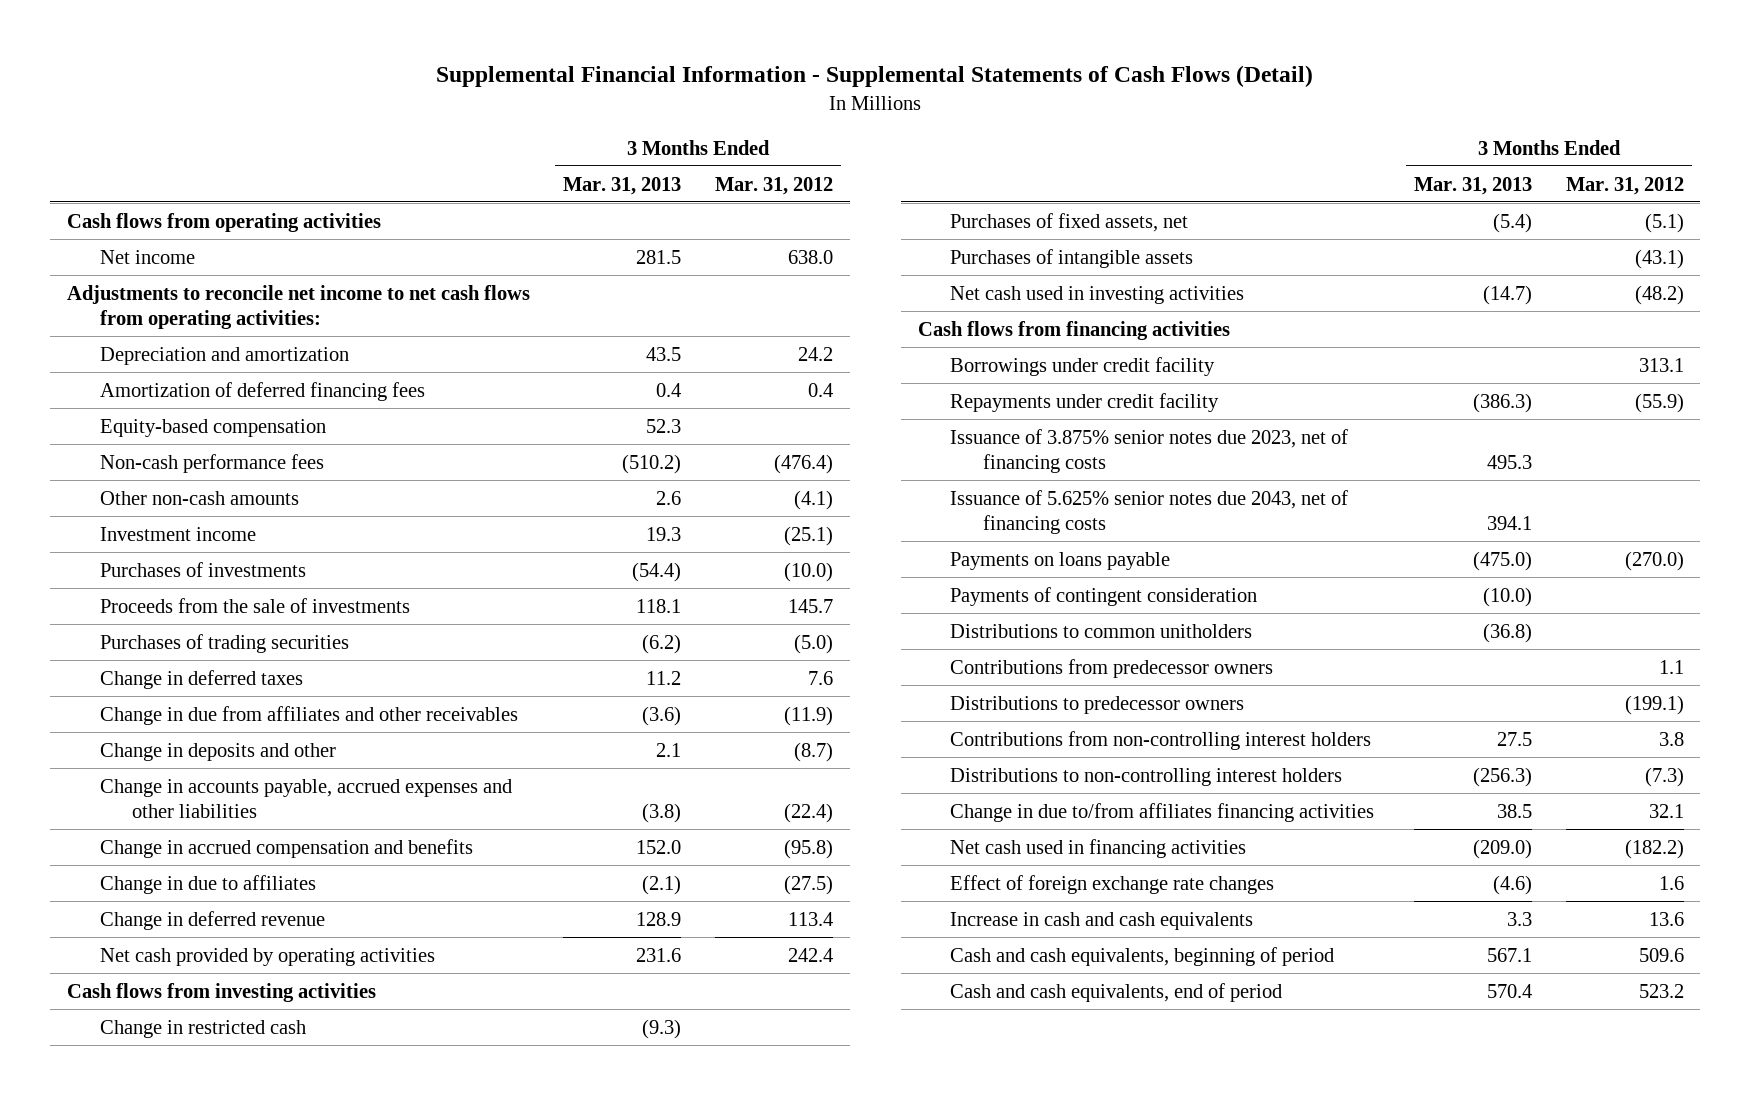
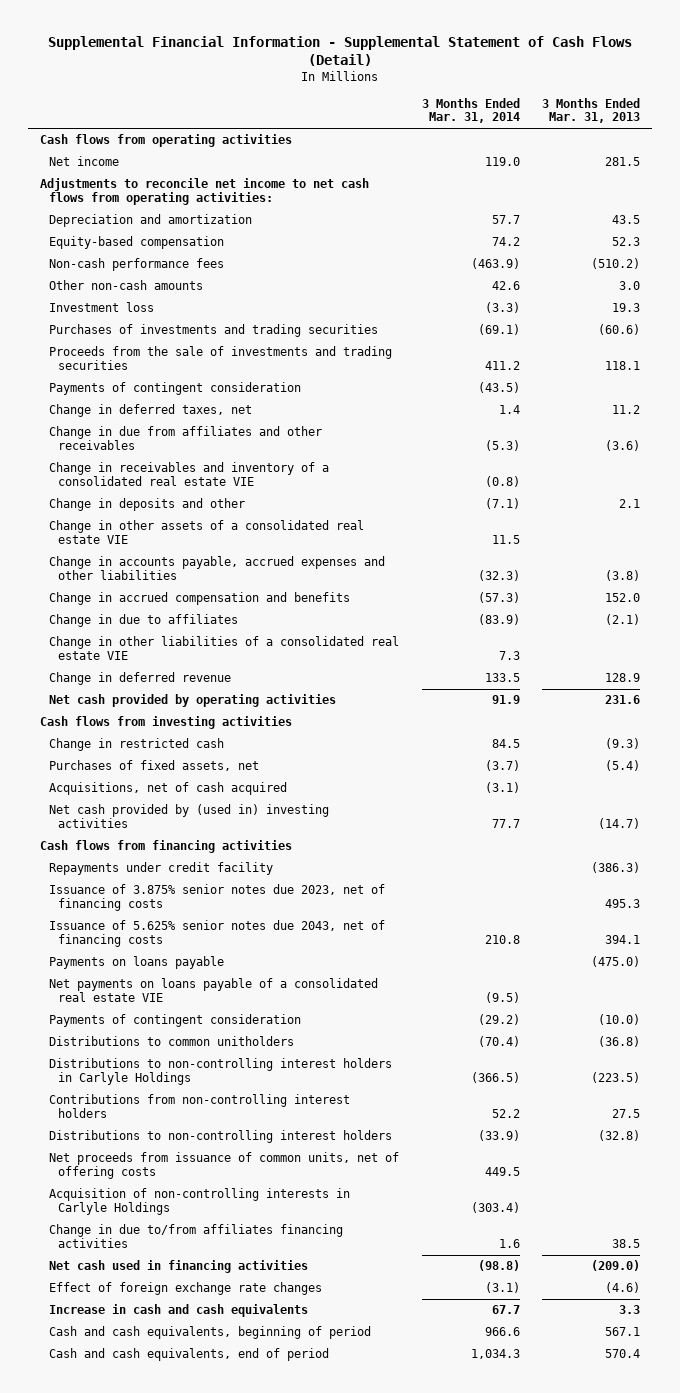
- Supplemental Financial Information - Supplemental Statements of Cash Flows (Detail)
+ Supplemental Financial Information - Supplemental Statement of Cash Flows (Detail)
- | 3 Months Ended Mar. 31, 2013 | 3 Months Ended Mar. 31, 2012
+ | 3 Months Ended Mar. 31, 2014 | 3 Months Ended Mar. 31, 2013
- Amortization of deferred financing fees | 0.4 | 0.4
- Other non-cash amounts | 2.6 | (4.1)
- Investment income | 19.3 | (25.1)
- Purchases of investments | (54.4) | (10.0)
- Proceeds from the sale of investments | 118.1 | 145.7
- Purchases of trading securities | (6.2) | (5.0)
- Change in deferred taxes | 11.2 | 7.6
+ Other non-cash amounts | 42.6 | 3.0
+ Investment loss | (3.3) | 19.3
+ Purchases of investments and trading securities | (69.1) | (60.6)
+ Proceeds from the sale of investments and trading securities | 411.2 | 118.1
+ Payments of contingent consideration | (43.5) |
+ Change in deferred taxes, net | 1.4 | 11.2
+ Change in receivables and inventory of a consolidated real estate VIE | (0.8) |
+ Change in other assets of a consolidated real estate VIE | 11.5 |
+ Change in other liabilities of a consolidated real estate VIE | 7.3 |
- Purchases of intangible assets | | (43.1)
- Net cash used in investing activities | (14.7) | (48.2)
+ Acquisitions, net of cash acquired | (3.1) |
+ Net cash provided by (used in) investing activities | 77.7 | (14.7)
- Borrowings under credit facility | | 313.1
+ Net payments on loans payable of a consolidated real estate VIE | (9.5) |
- Contributions from predecessor owners | | 1.1
- Distributions to predecessor owners | | (199.1)
+ Distributions to non-controlling interest holders in Carlyle Holdings | (366.5) | (223.5)
- Distributions to non-controlling interest holders | (256.3) | (7.3)
+ Distributions to non-controlling interest holders | (33.9) | (32.8)
+ Net proceeds from issuance of common units, net of offering costs | 449.5 |
+ Acquisition of non-controlling interests in Carlyle Holdings | (303.4) |

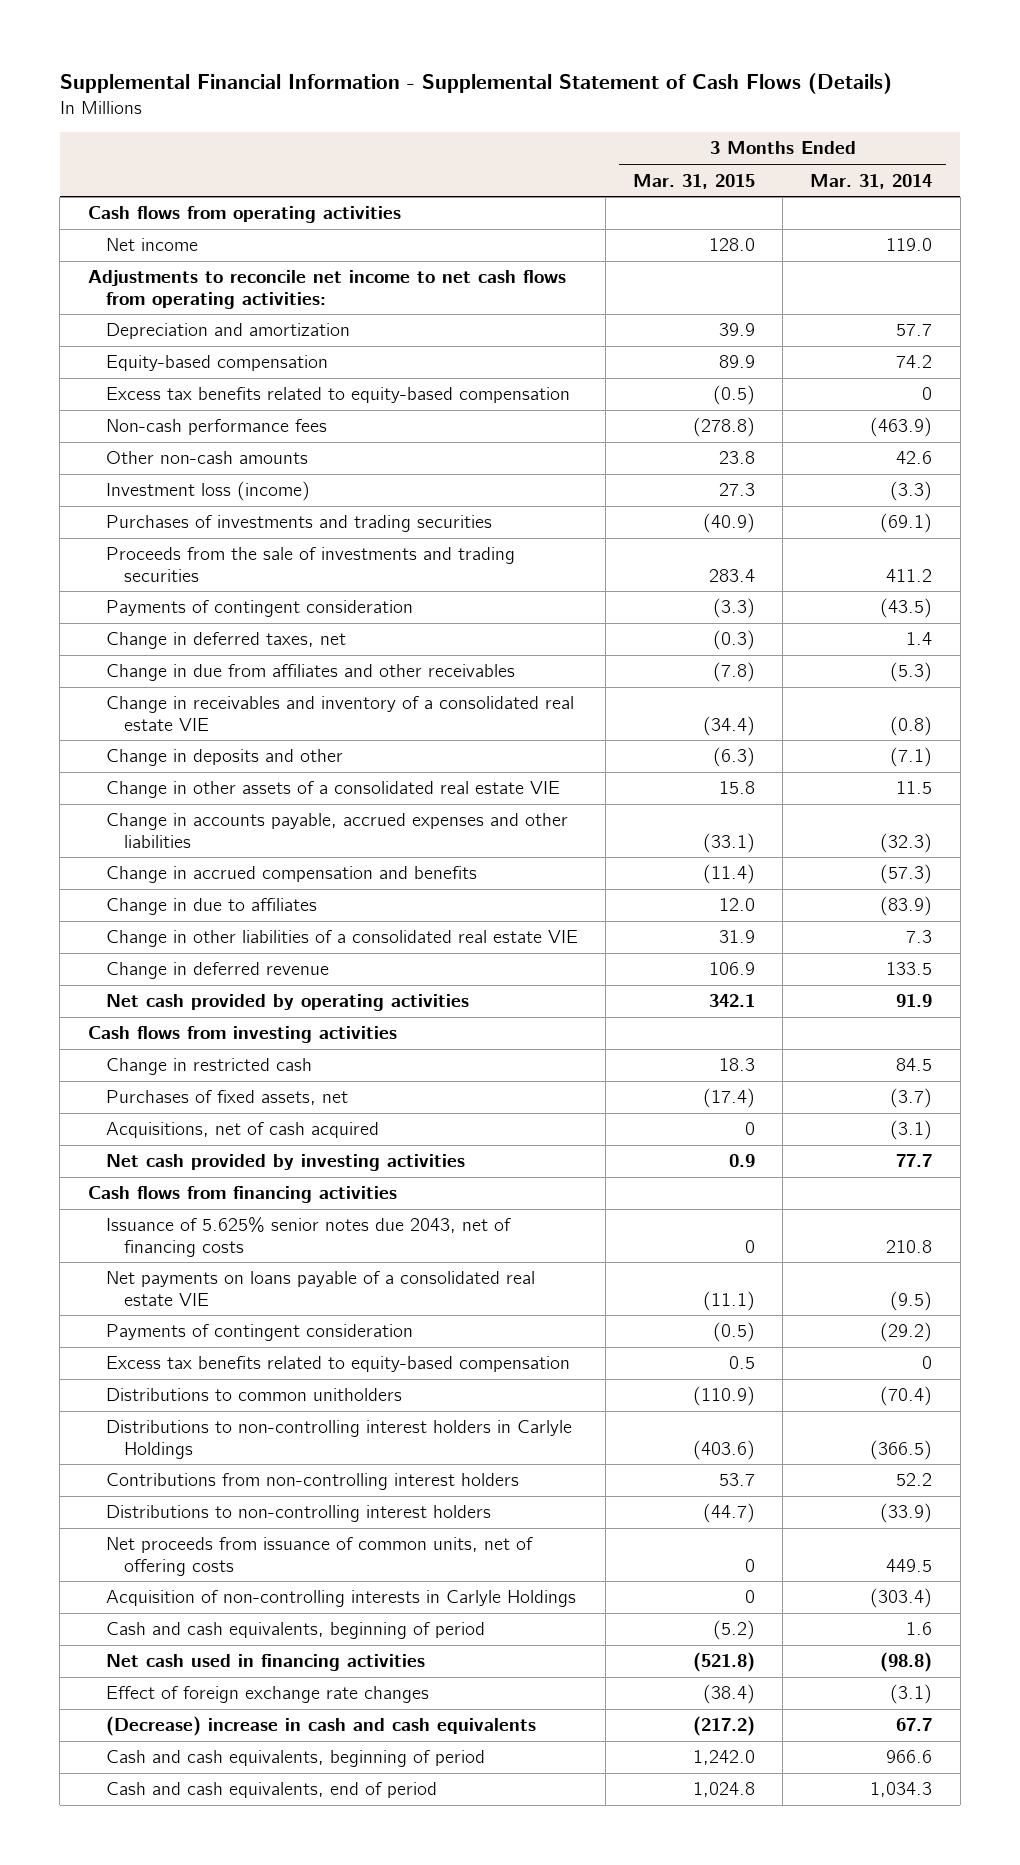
- Supplemental Financial Information - Supplemental Statement of Cash Flows (Detail)
+ Supplemental Financial Information - Supplemental Statement of Cash Flows (Details)
- | 3 Months Ended Mar. 31, 2014 | 3 Months Ended Mar. 31, 2013
+ | 3 Months Ended Mar. 31, 2015 | 3 Months Ended Mar. 31, 2014
+ Excess tax benefits related to equity-based compensation | (0.5) | 0
- Investment loss | (3.3) | 19.3
+ Investment loss (income) | 27.3 | (3.3)
- Net cash provided by (used in) investing activities | 77.7 | (14.7)
+ Net cash provided by investing activities | 0.9 | 77.7
- Repayments under credit facility | | (386.3)
- Issuance of 3.875% senior notes due 2023, net of financing costs | | 495.3
- Payments on loans payable | | (475.0)
+ Excess tax benefits related to equity-based compensation | 0.5 | 0
- Change in due to/from affiliates financing activities | 1.6 | 38.5
+ Cash and cash equivalents, beginning of period | (5.2) | 1.6
- Increase in cash and cash equivalents | 67.7 | 3.3
+ (Decrease) increase in cash and cash equivalents | (217.2) | 67.7

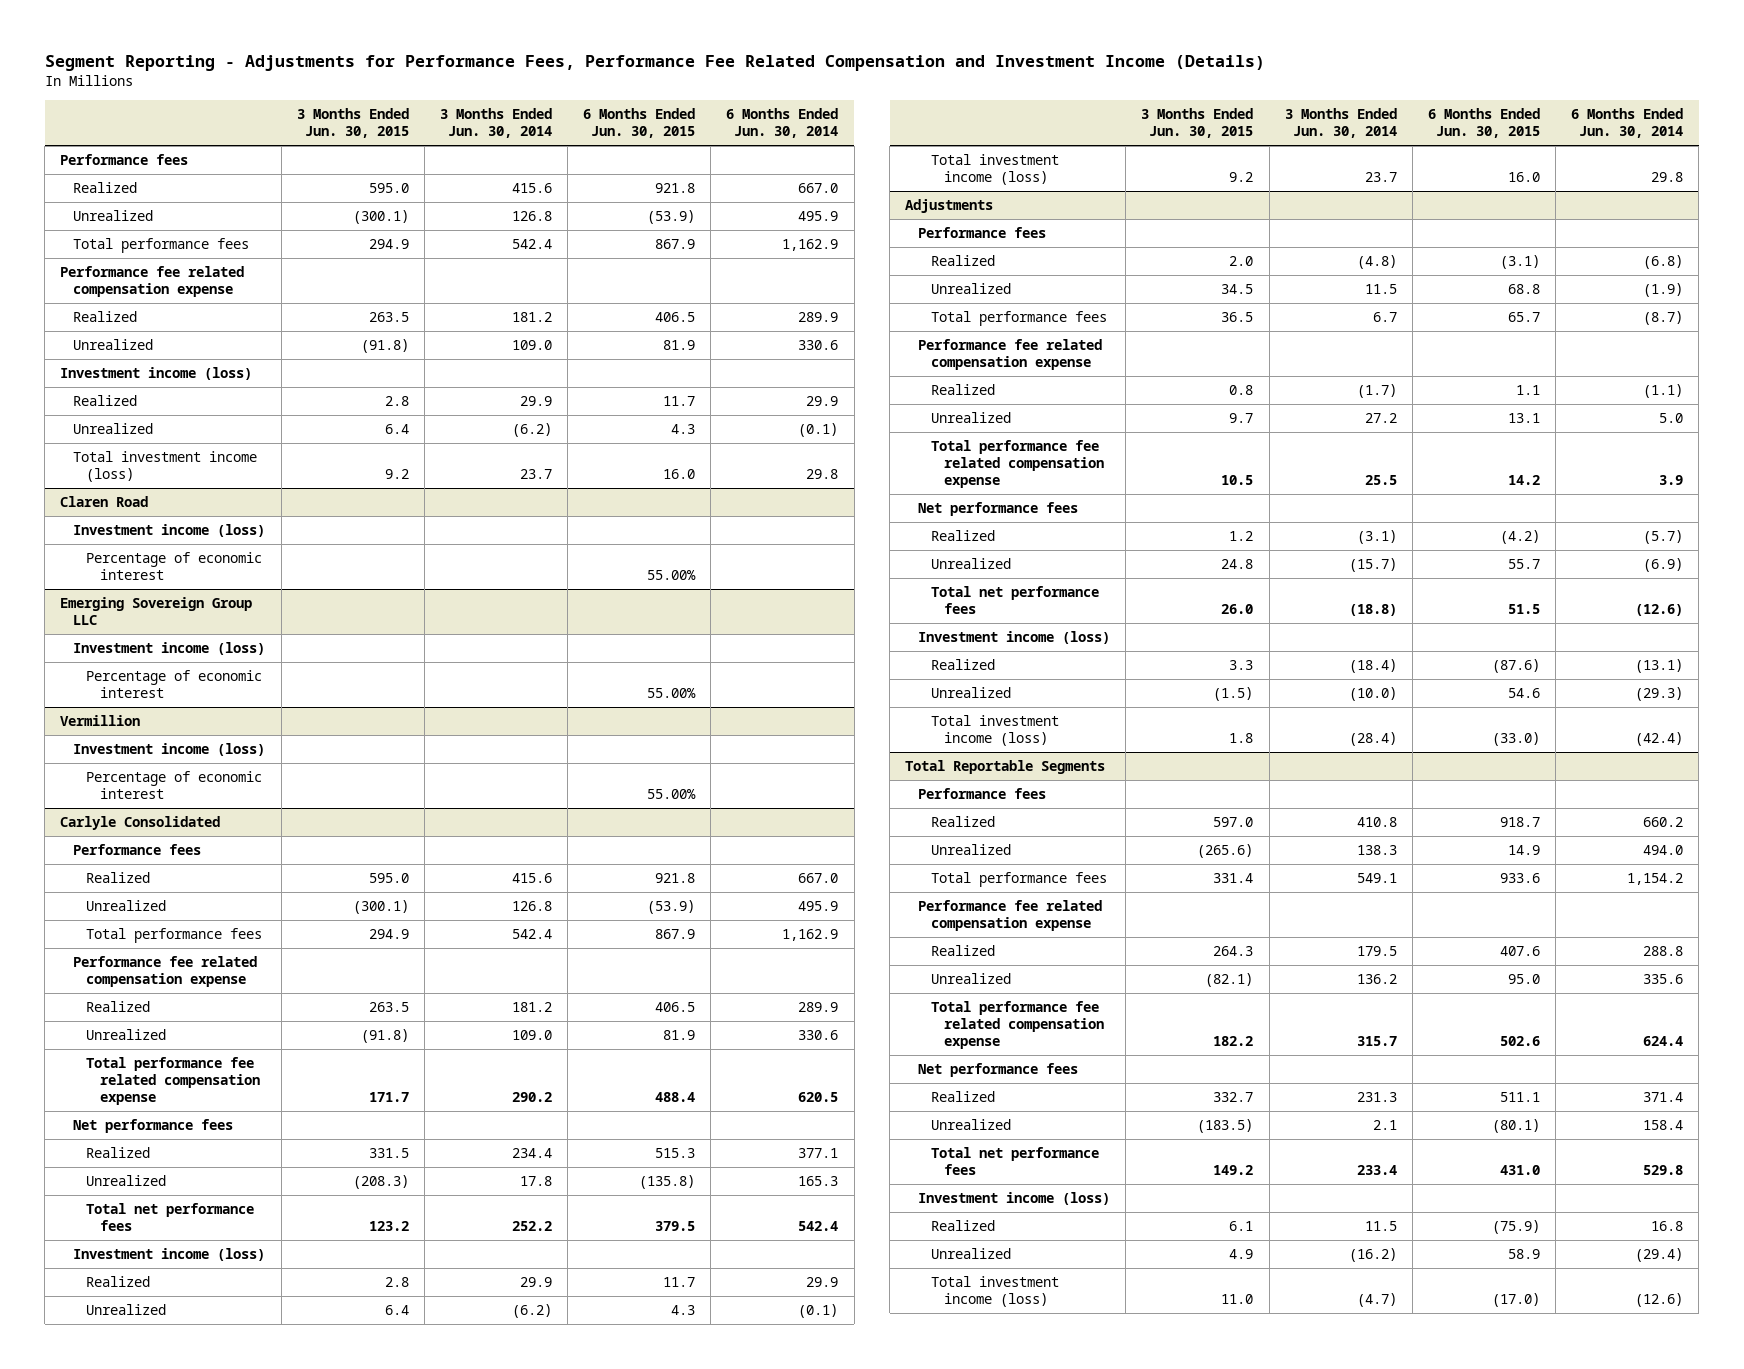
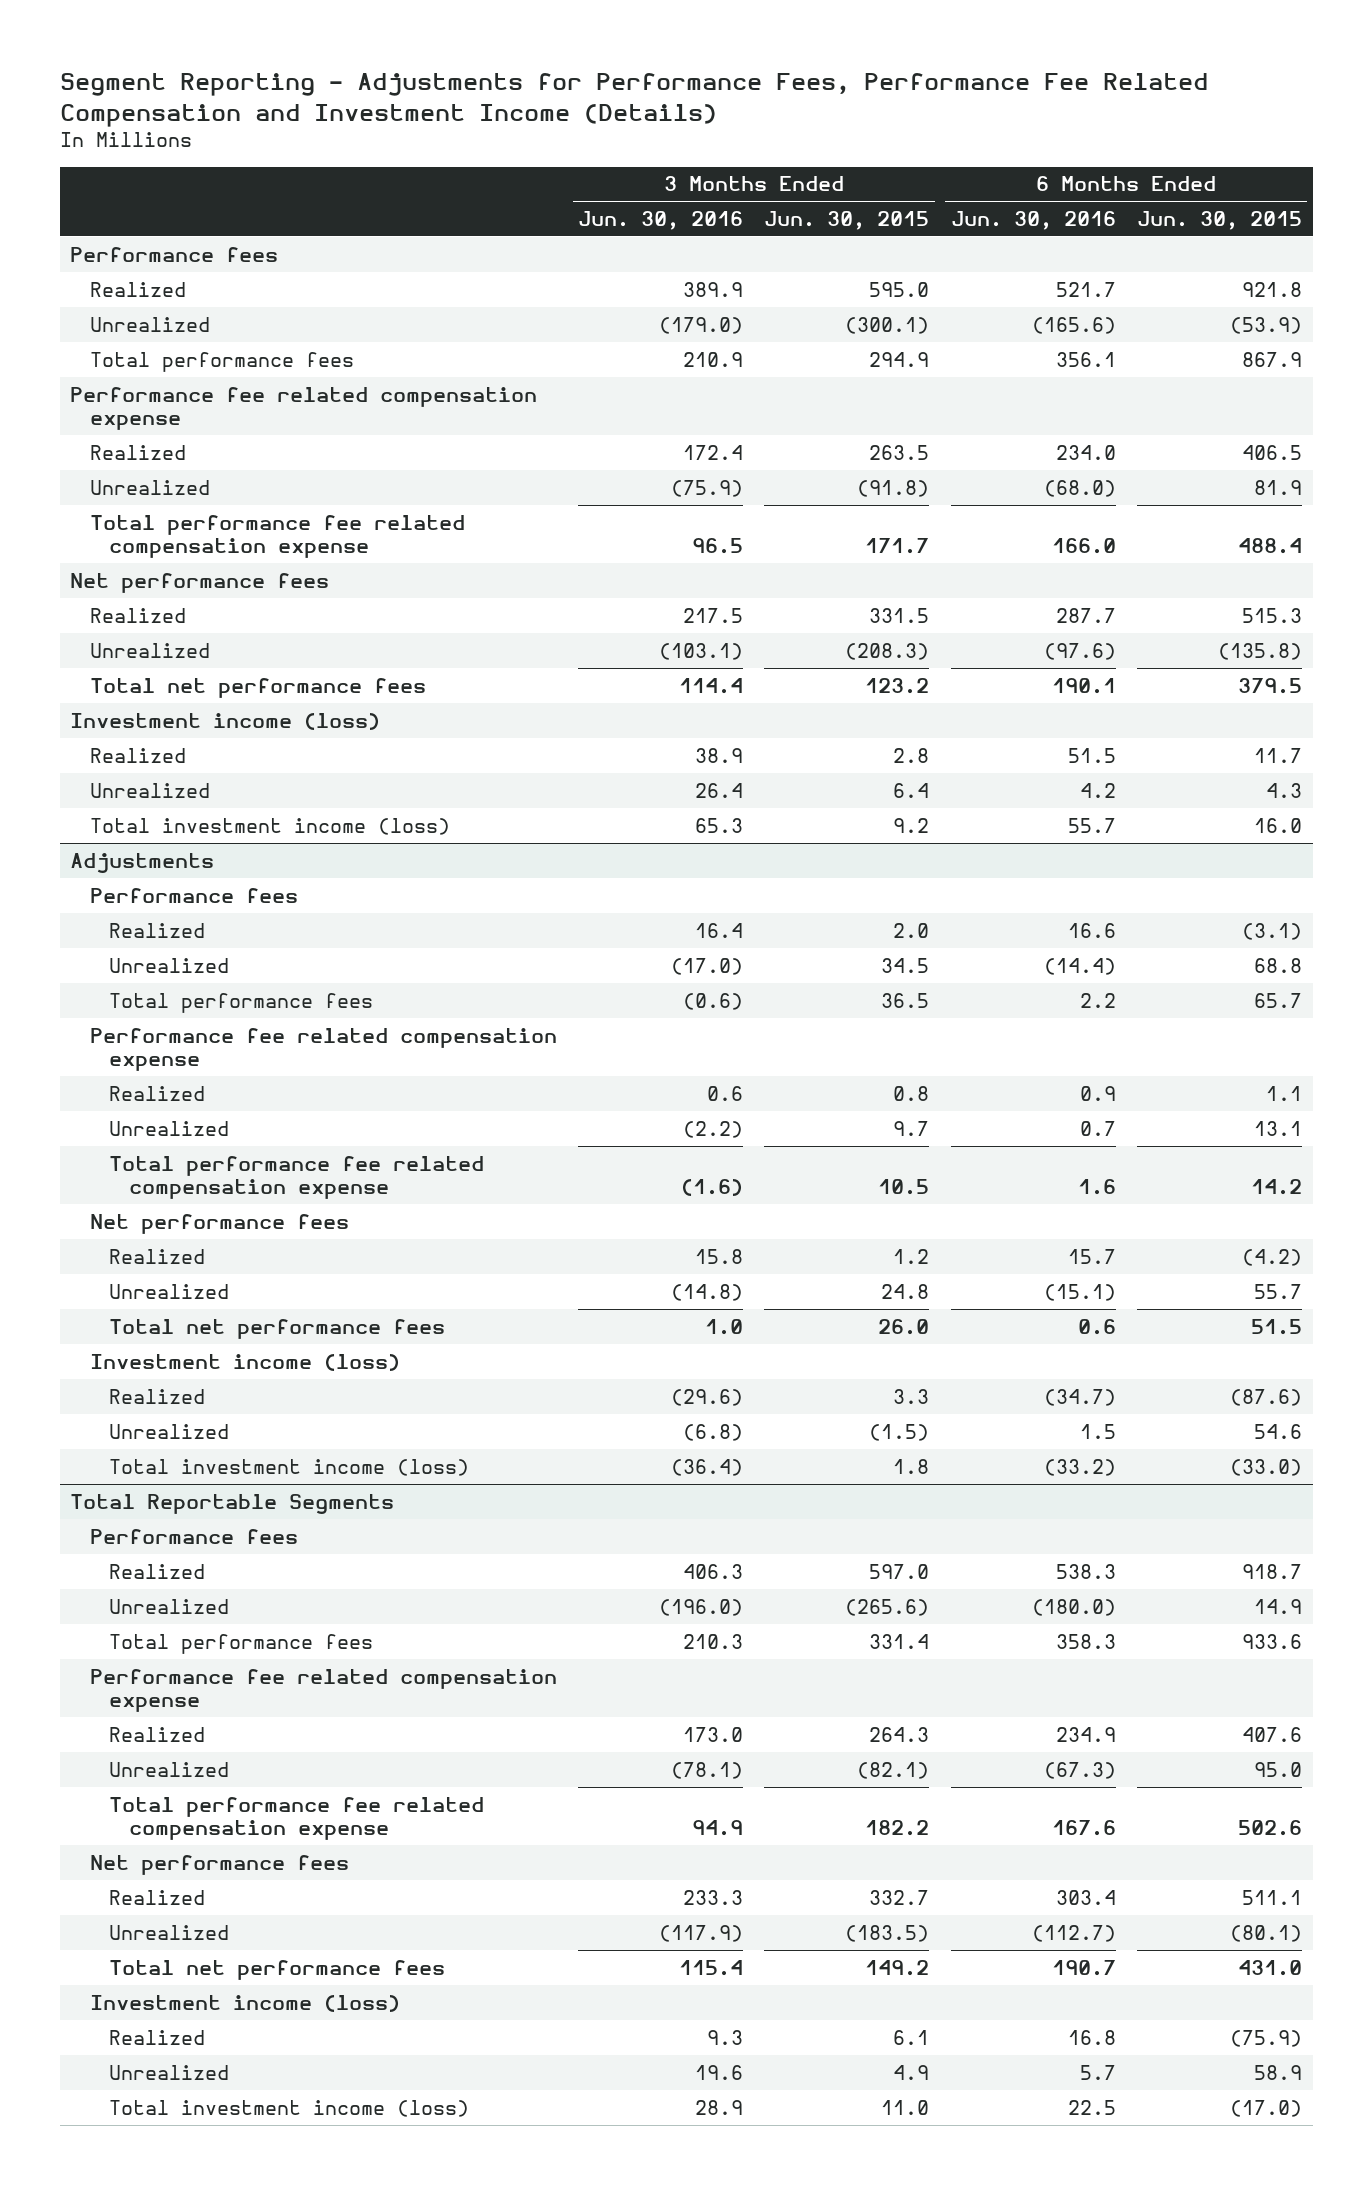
- | 3 Months Ended Jun. 30, 2015 | 3 Months Ended Jun. 30, 2014 | 6 Months Ended Jun. 30, 2015 | 6 Months Ended Jun. 30, 2014
+ | 3 Months Ended Jun. 30, 2016 | 3 Months Ended Jun. 30, 2015 | 6 Months Ended Jun. 30, 2016 | 6 Months Ended Jun. 30, 2015
- Investment income (loss)
- Realized | 2.8 | 29.9 | 11.7 | 29.9
- Unrealized | 6.4 | (6.2) | 4.3 | (0.1)
- Total investment income (loss) | 9.2 | 23.7 | 16.0 | 29.8
- Claren Road
- Investment income (loss)
- Percentage of economic interest | | | 55.00% |
- Emerging Sovereign Group LLC
- Investment income (loss)
- Percentage of economic interest | | | 55.00% |
- Vermillion
- Investment income (loss)
- Percentage of economic interest | | | 55.00% |
- Carlyle Consolidated
- Performance fees
- Realized | 595.0 | 415.6 | 921.8 | 667.0
- Unrealized | (300.1) | 126.8 | (53.9) | 495.9
- Total performance fees | 294.9 | 542.4 | 867.9 | 1,162.9
- Performance fee related compensation expense
- Realized | 263.5 | 181.2 | 406.5 | 289.9
- Unrealized | (91.8) | 109.0 | 81.9 | 330.6

